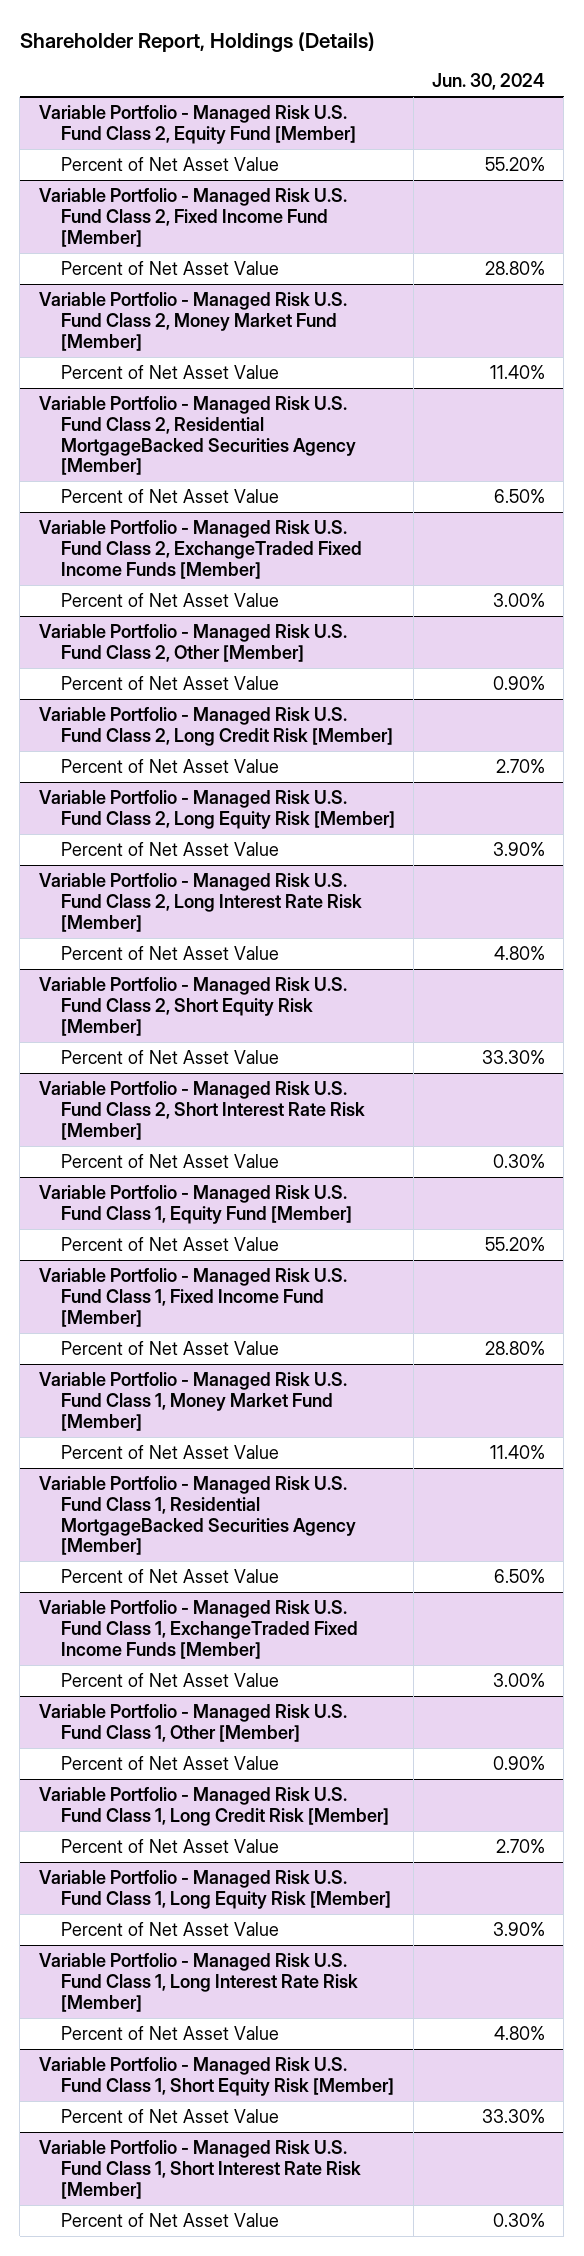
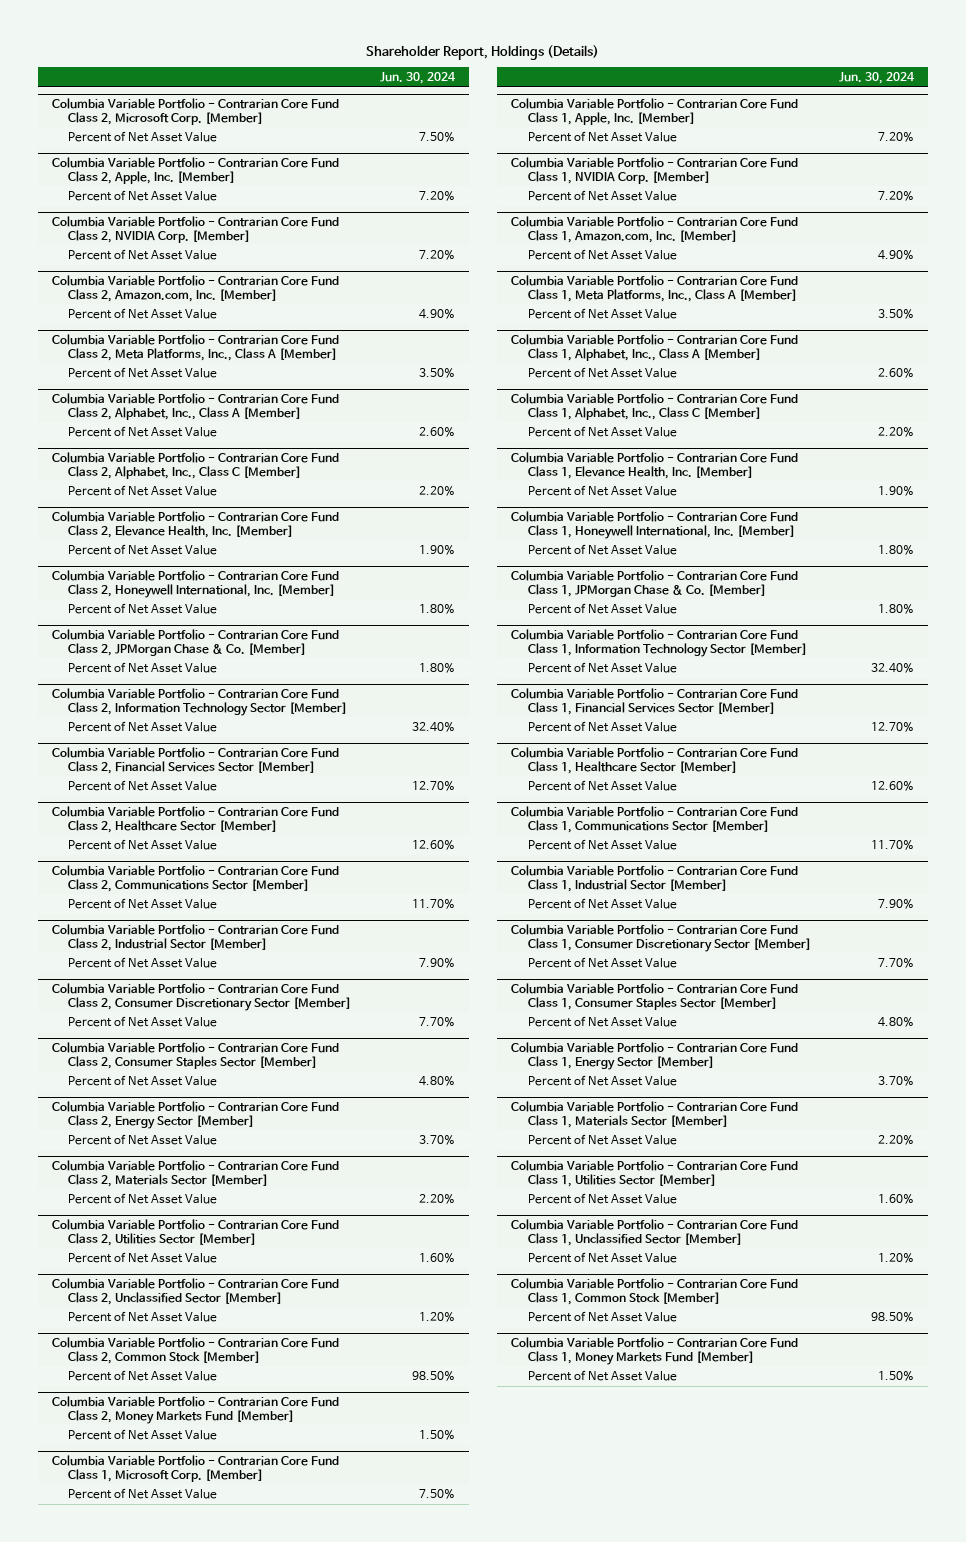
- Variable Portfolio - Managed Risk U.S. Fund Class 2, Equity Fund [Member]
- Percent of Net Asset Value | 55.20%
- Variable Portfolio - Managed Risk U.S. Fund Class 2, Fixed Income Fund [Member]
- Percent of Net Asset Value | 28.80%
- Variable Portfolio - Managed Risk U.S. Fund Class 2, Money Market Fund [Member]
- Percent of Net Asset Value | 11.40%
- Variable Portfolio - Managed Risk U.S. Fund Class 2, Residential MortgageBacked Securities Agency [Member]
- Percent of Net Asset Value | 6.50%
- Variable Portfolio - Managed Risk U.S. Fund Class 2, ExchangeTraded Fixed Income Funds [Member]
- Percent of Net Asset Value | 3.00%
- Variable Portfolio - Managed Risk U.S. Fund Class 2, Other [Member]
- Percent of Net Asset Value | 0.90%
- Variable Portfolio - Managed Risk U.S. Fund Class 2, Long Credit Risk [Member]
- Percent of Net Asset Value | 2.70%
- Variable Portfolio - Managed Risk U.S. Fund Class 2, Long Equity Risk [Member]
- Percent of Net Asset Value | 3.90%
- Variable Portfolio - Managed Risk U.S. Fund Class 2, Long Interest Rate Risk [Member]
+ Columbia Variable Portfolio - Contrarian Core Fund Class 2, Microsoft Corp. [Member]
+ Percent of Net Asset Value | 7.50%
+ Columbia Variable Portfolio - Contrarian Core Fund Class 2, Apple, Inc. [Member]
+ Percent of Net Asset Value | 7.20%
+ Columbia Variable Portfolio - Contrarian Core Fund Class 2, NVIDIA Corp. [Member]
+ Percent of Net Asset Value | 7.20%
+ Columbia Variable Portfolio - Contrarian Core Fund Class 2, Amazon.com, Inc. [Member]
+ Percent of Net Asset Value | 4.90%
+ Columbia Variable Portfolio - Contrarian Core Fund Class 2, Meta Platforms, Inc., Class A [Member]
+ Percent of Net Asset Value | 3.50%
+ Columbia Variable Portfolio - Contrarian Core Fund Class 2, Alphabet, Inc., Class A [Member]
+ Percent of Net Asset Value | 2.60%
+ Columbia Variable Portfolio - Contrarian Core Fund Class 2, Alphabet, Inc., Class C [Member]
+ Percent of Net Asset Value | 2.20%
+ Columbia Variable Portfolio - Contrarian Core Fund Class 2, Elevance Health, Inc. [Member]
+ Percent of Net Asset Value | 1.90%
+ Columbia Variable Portfolio - Contrarian Core Fund Class 2, Honeywell International, Inc. [Member]
+ Percent of Net Asset Value | 1.80%
+ Columbia Variable Portfolio - Contrarian Core Fund Class 2, JPMorgan Chase & Co. [Member]
+ Percent of Net Asset Value | 1.80%
+ Columbia Variable Portfolio - Contrarian Core Fund Class 2, Information Technology Sector [Member]
+ Percent of Net Asset Value | 32.40%
+ Columbia Variable Portfolio - Contrarian Core Fund Class 2, Financial Services Sector [Member]
+ Percent of Net Asset Value | 12.70%
+ Columbia Variable Portfolio - Contrarian Core Fund Class 2, Healthcare Sector [Member]
+ Percent of Net Asset Value | 12.60%
+ Columbia Variable Portfolio - Contrarian Core Fund Class 2, Communications Sector [Member]
+ Percent of Net Asset Value | 11.70%
+ Columbia Variable Portfolio - Contrarian Core Fund Class 2, Industrial Sector [Member]
+ Percent of Net Asset Value | 7.90%
+ Columbia Variable Portfolio - Contrarian Core Fund Class 2, Consumer Discretionary Sector [Member]
+ Percent of Net Asset Value | 7.70%
+ Columbia Variable Portfolio - Contrarian Core Fund Class 2, Consumer Staples Sector [Member]
- Variable Portfolio - Managed Risk U.S. Fund Class 2, Short Equity Risk [Member]
- Percent of Net Asset Value | 33.30%
- Variable Portfolio - Managed Risk U.S. Fund Class 2, Short Interest Rate Risk [Member]
- Percent of Net Asset Value | 0.30%
- Variable Portfolio - Managed Risk U.S. Fund Class 1, Equity Fund [Member]
- Percent of Net Asset Value | 55.20%
- Variable Portfolio - Managed Risk U.S. Fund Class 1, Fixed Income Fund [Member]
- Percent of Net Asset Value | 28.80%
- Variable Portfolio - Managed Risk U.S. Fund Class 1, Money Market Fund [Member]
- Percent of Net Asset Value | 11.40%
- Variable Portfolio - Managed Risk U.S. Fund Class 1, Residential MortgageBacked Securities Agency [Member]
- Percent of Net Asset Value | 6.50%
- Variable Portfolio - Managed Risk U.S. Fund Class 1, ExchangeTraded Fixed Income Funds [Member]
- Percent of Net Asset Value | 3.00%
- Variable Portfolio - Managed Risk U.S. Fund Class 1, Other [Member]
- Percent of Net Asset Value | 0.90%
- Variable Portfolio - Managed Risk U.S. Fund Class 1, Long Credit Risk [Member]
- Percent of Net Asset Value | 2.70%
- Variable Portfolio - Managed Risk U.S. Fund Class 1, Long Equity Risk [Member]
- Percent of Net Asset Value | 3.90%
- Variable Portfolio - Managed Risk U.S. Fund Class 1, Long Interest Rate Risk [Member]
+ Columbia Variable Portfolio - Contrarian Core Fund Class 2, Energy Sector [Member]
+ Percent of Net Asset Value | 3.70%
+ Columbia Variable Portfolio - Contrarian Core Fund Class 2, Materials Sector [Member]
+ Percent of Net Asset Value | 2.20%
+ Columbia Variable Portfolio - Contrarian Core Fund Class 2, Utilities Sector [Member]
+ Percent of Net Asset Value | 1.60%
+ Columbia Variable Portfolio - Contrarian Core Fund Class 2, Unclassified Sector [Member]
+ Percent of Net Asset Value | 1.20%
+ Columbia Variable Portfolio - Contrarian Core Fund Class 2, Common Stock [Member]
+ Percent of Net Asset Value | 98.50%
+ Columbia Variable Portfolio - Contrarian Core Fund Class 2, Money Markets Fund [Member]
+ Percent of Net Asset Value | 1.50%
+ Columbia Variable Portfolio - Contrarian Core Fund Class 1, Microsoft Corp. [Member]
+ Percent of Net Asset Value | 7.50%
+ Columbia Variable Portfolio - Contrarian Core Fund Class 1, Apple, Inc. [Member]
+ Percent of Net Asset Value | 7.20%
+ Columbia Variable Portfolio - Contrarian Core Fund Class 1, NVIDIA Corp. [Member]
+ Percent of Net Asset Value | 7.20%
+ Columbia Variable Portfolio - Contrarian Core Fund Class 1, Amazon.com, Inc. [Member]
+ Percent of Net Asset Value | 4.90%
+ Columbia Variable Portfolio - Contrarian Core Fund Class 1, Meta Platforms, Inc., Class A [Member]
+ Percent of Net Asset Value | 3.50%
+ Columbia Variable Portfolio - Contrarian Core Fund Class 1, Alphabet, Inc., Class A [Member]
+ Percent of Net Asset Value | 2.60%
+ Columbia Variable Portfolio - Contrarian Core Fund Class 1, Alphabet, Inc., Class C [Member]
+ Percent of Net Asset Value | 2.20%
+ Columbia Variable Portfolio - Contrarian Core Fund Class 1, Elevance Health, Inc. [Member]
+ Percent of Net Asset Value | 1.90%
+ Columbia Variable Portfolio - Contrarian Core Fund Class 1, Honeywell International, Inc. [Member]
+ Percent of Net Asset Value | 1.80%
+ Columbia Variable Portfolio - Contrarian Core Fund Class 1, JPMorgan Chase & Co. [Member]
+ Percent of Net Asset Value | 1.80%
+ Columbia Variable Portfolio - Contrarian Core Fund Class 1, Information Technology Sector [Member]
+ Percent of Net Asset Value | 32.40%
+ Columbia Variable Portfolio - Contrarian Core Fund Class 1, Financial Services Sector [Member]
+ Percent of Net Asset Value | 12.70%
+ Columbia Variable Portfolio - Contrarian Core Fund Class 1, Healthcare Sector [Member]
+ Percent of Net Asset Value | 12.60%
+ Columbia Variable Portfolio - Contrarian Core Fund Class 1, Communications Sector [Member]
+ Percent of Net Asset Value | 11.70%
+ Columbia Variable Portfolio - Contrarian Core Fund Class 1, Industrial Sector [Member]
+ Percent of Net Asset Value | 7.90%
+ Columbia Variable Portfolio - Contrarian Core Fund Class 1, Consumer Discretionary Sector [Member]
+ Percent of Net Asset Value | 7.70%
+ Columbia Variable Portfolio - Contrarian Core Fund Class 1, Consumer Staples Sector [Member]
- Variable Portfolio - Managed Risk U.S. Fund Class 1, Short Equity Risk [Member]
- Percent of Net Asset Value | 33.30%
- Variable Portfolio - Managed Risk U.S. Fund Class 1, Short Interest Rate Risk [Member]
- Percent of Net Asset Value | 0.30%
+ Columbia Variable Portfolio - Contrarian Core Fund Class 1, Energy Sector [Member]
+ Percent of Net Asset Value | 3.70%
+ Columbia Variable Portfolio - Contrarian Core Fund Class 1, Materials Sector [Member]
+ Percent of Net Asset Value | 2.20%
+ Columbia Variable Portfolio - Contrarian Core Fund Class 1, Utilities Sector [Member]
+ Percent of Net Asset Value | 1.60%
+ Columbia Variable Portfolio - Contrarian Core Fund Class 1, Unclassified Sector [Member]
+ Percent of Net Asset Value | 1.20%
+ Columbia Variable Portfolio - Contrarian Core Fund Class 1, Common Stock [Member]
+ Percent of Net Asset Value | 98.50%
+ Columbia Variable Portfolio - Contrarian Core Fund Class 1, Money Markets Fund [Member]
+ Percent of Net Asset Value | 1.50%

